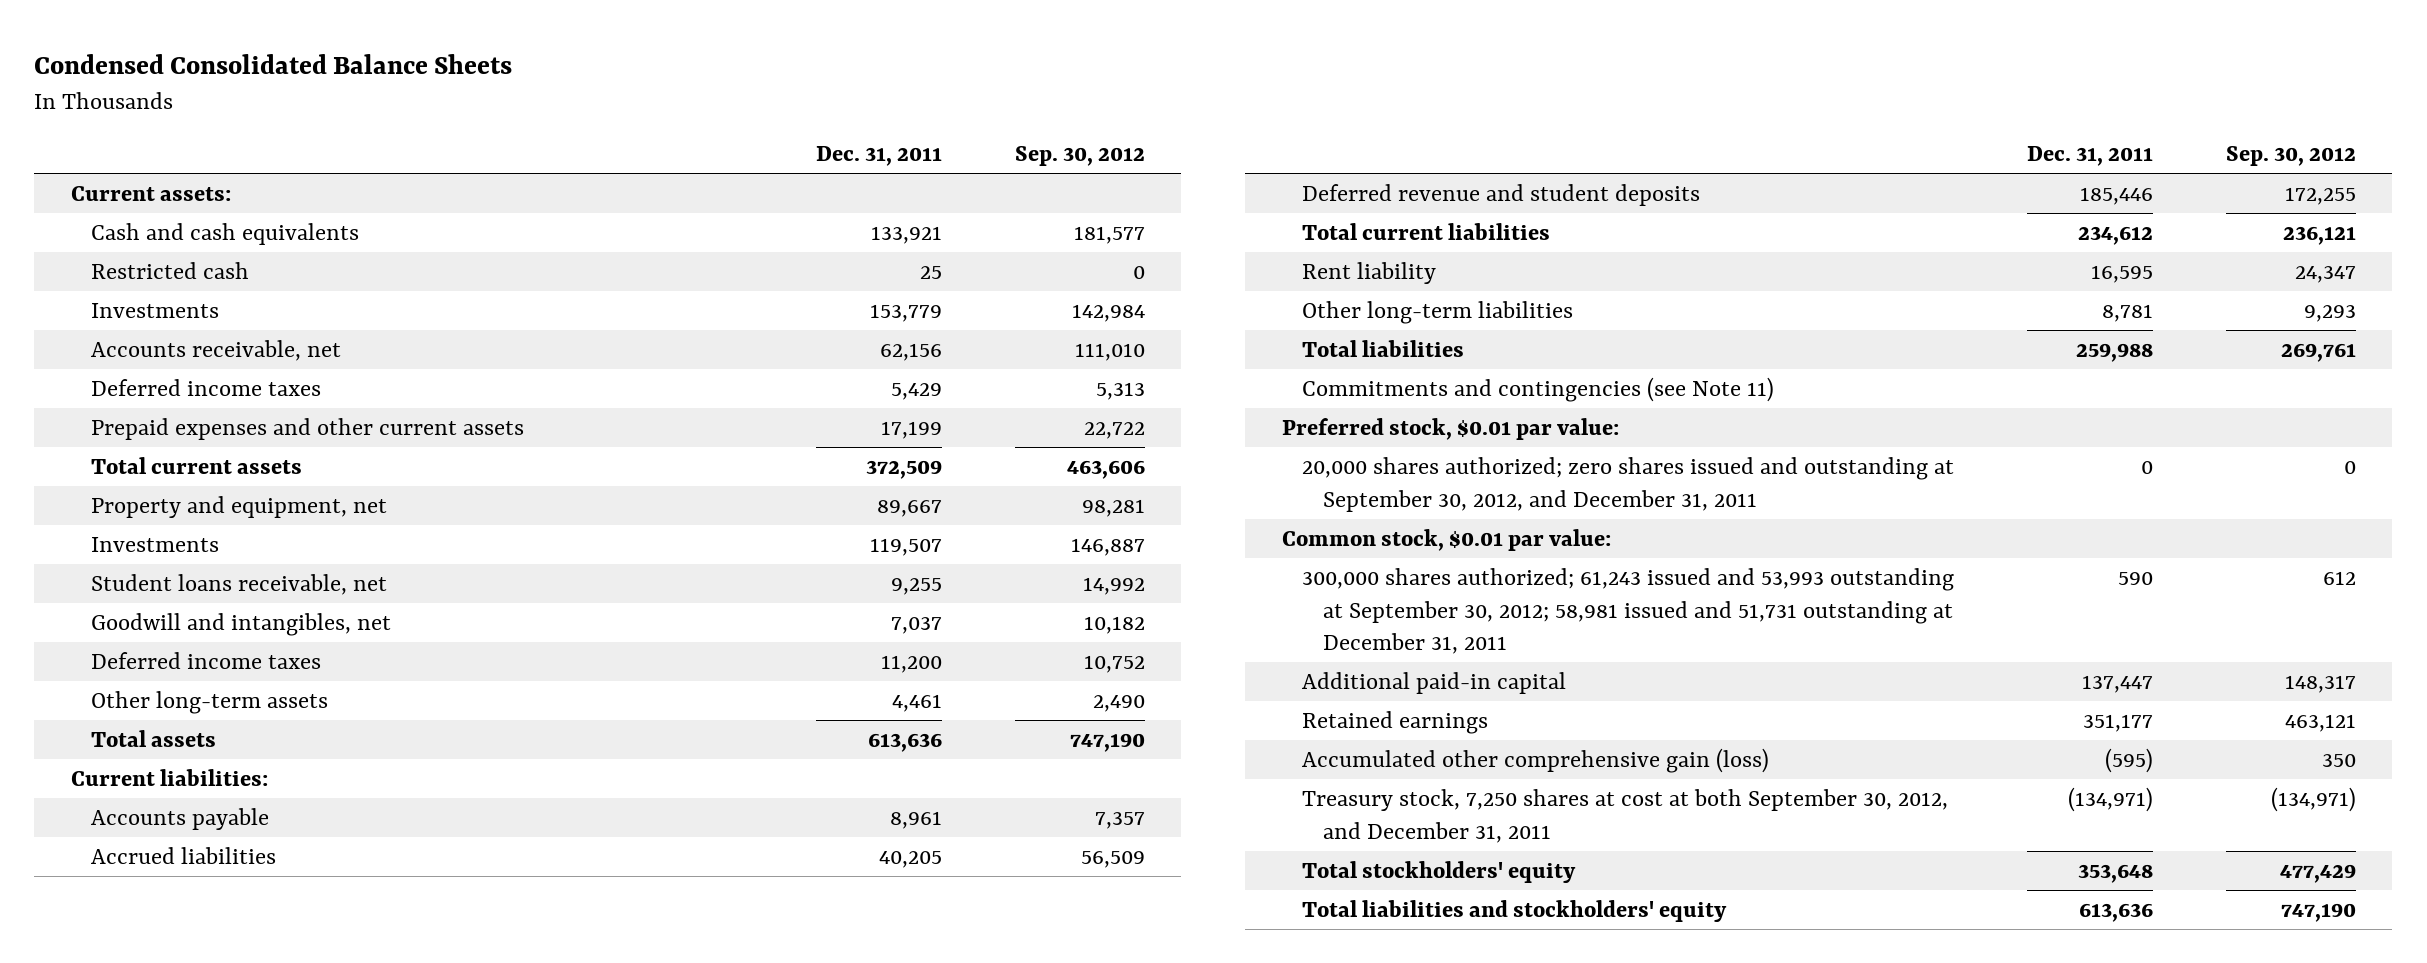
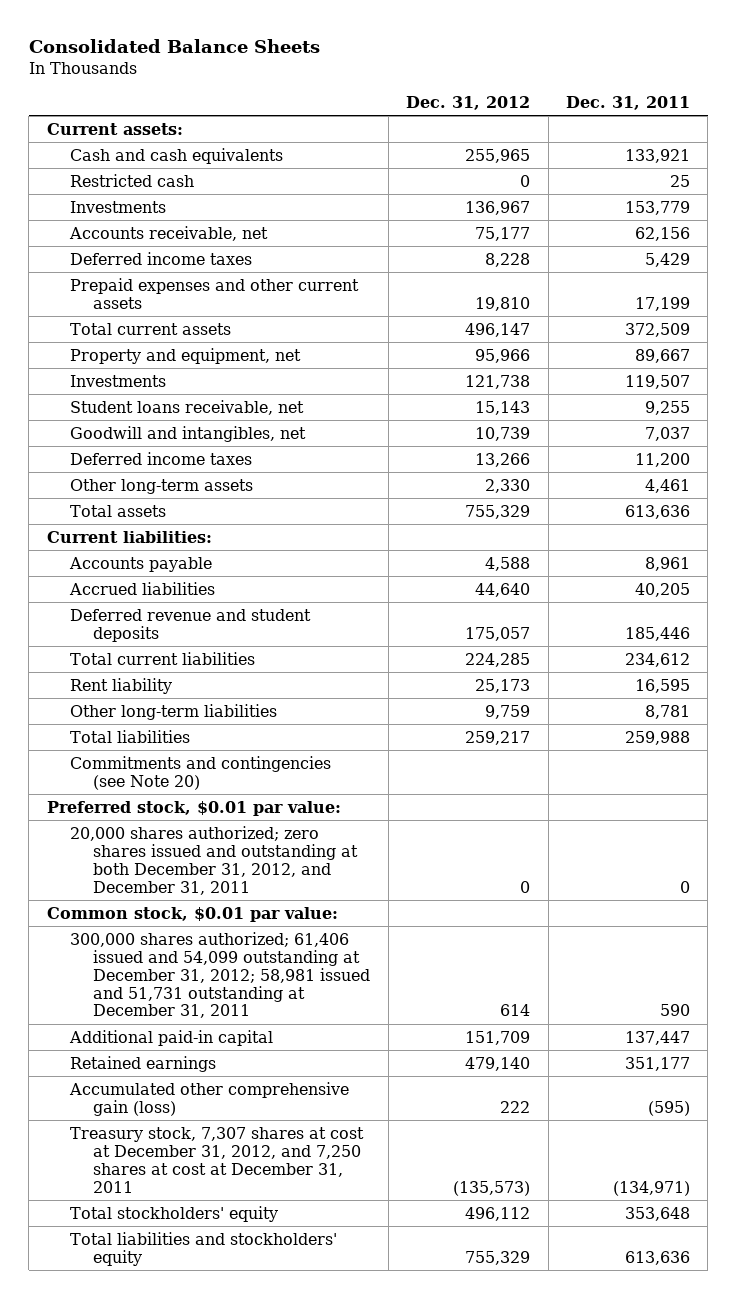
- Condensed Consolidated Balance Sheets
+ Consolidated Balance Sheets
- | Dec. 31, 2011 | Sep. 30, 2012
+ | Dec. 31, 2012 | Dec. 31, 2011
- Commitments and contingencies (see Note 11)
+ Commitments and contingencies (see Note 20)
- 20,000 shares authorized; zero shares issued and outstanding at September 30, 2012, and December 31, 2011 | 0 | 0
+ 20,000 shares authorized; zero shares issued and outstanding at both December 31, 2012, and December 31, 2011 | 0 | 0
- 300,000 shares authorized; 61,243 issued and 53,993 outstanding at September 30, 2012; 58,981 issued and 51,731 outstanding at December 31, 2011 | 590 | 612
+ 300,000 shares authorized; 61,406 issued and 54,099 outstanding at December 31, 2012; 58,981 issued and 51,731 outstanding at December 31, 2011 | 614 | 590
- Treasury stock, 7,250 shares at cost at both September 30, 2012, and December 31, 2011 | (134,971) | (134,971)
+ Treasury stock, 7,307 shares at cost at December 31, 2012, and 7,250 shares at cost at December 31, 2011 | (135,573) | (134,971)

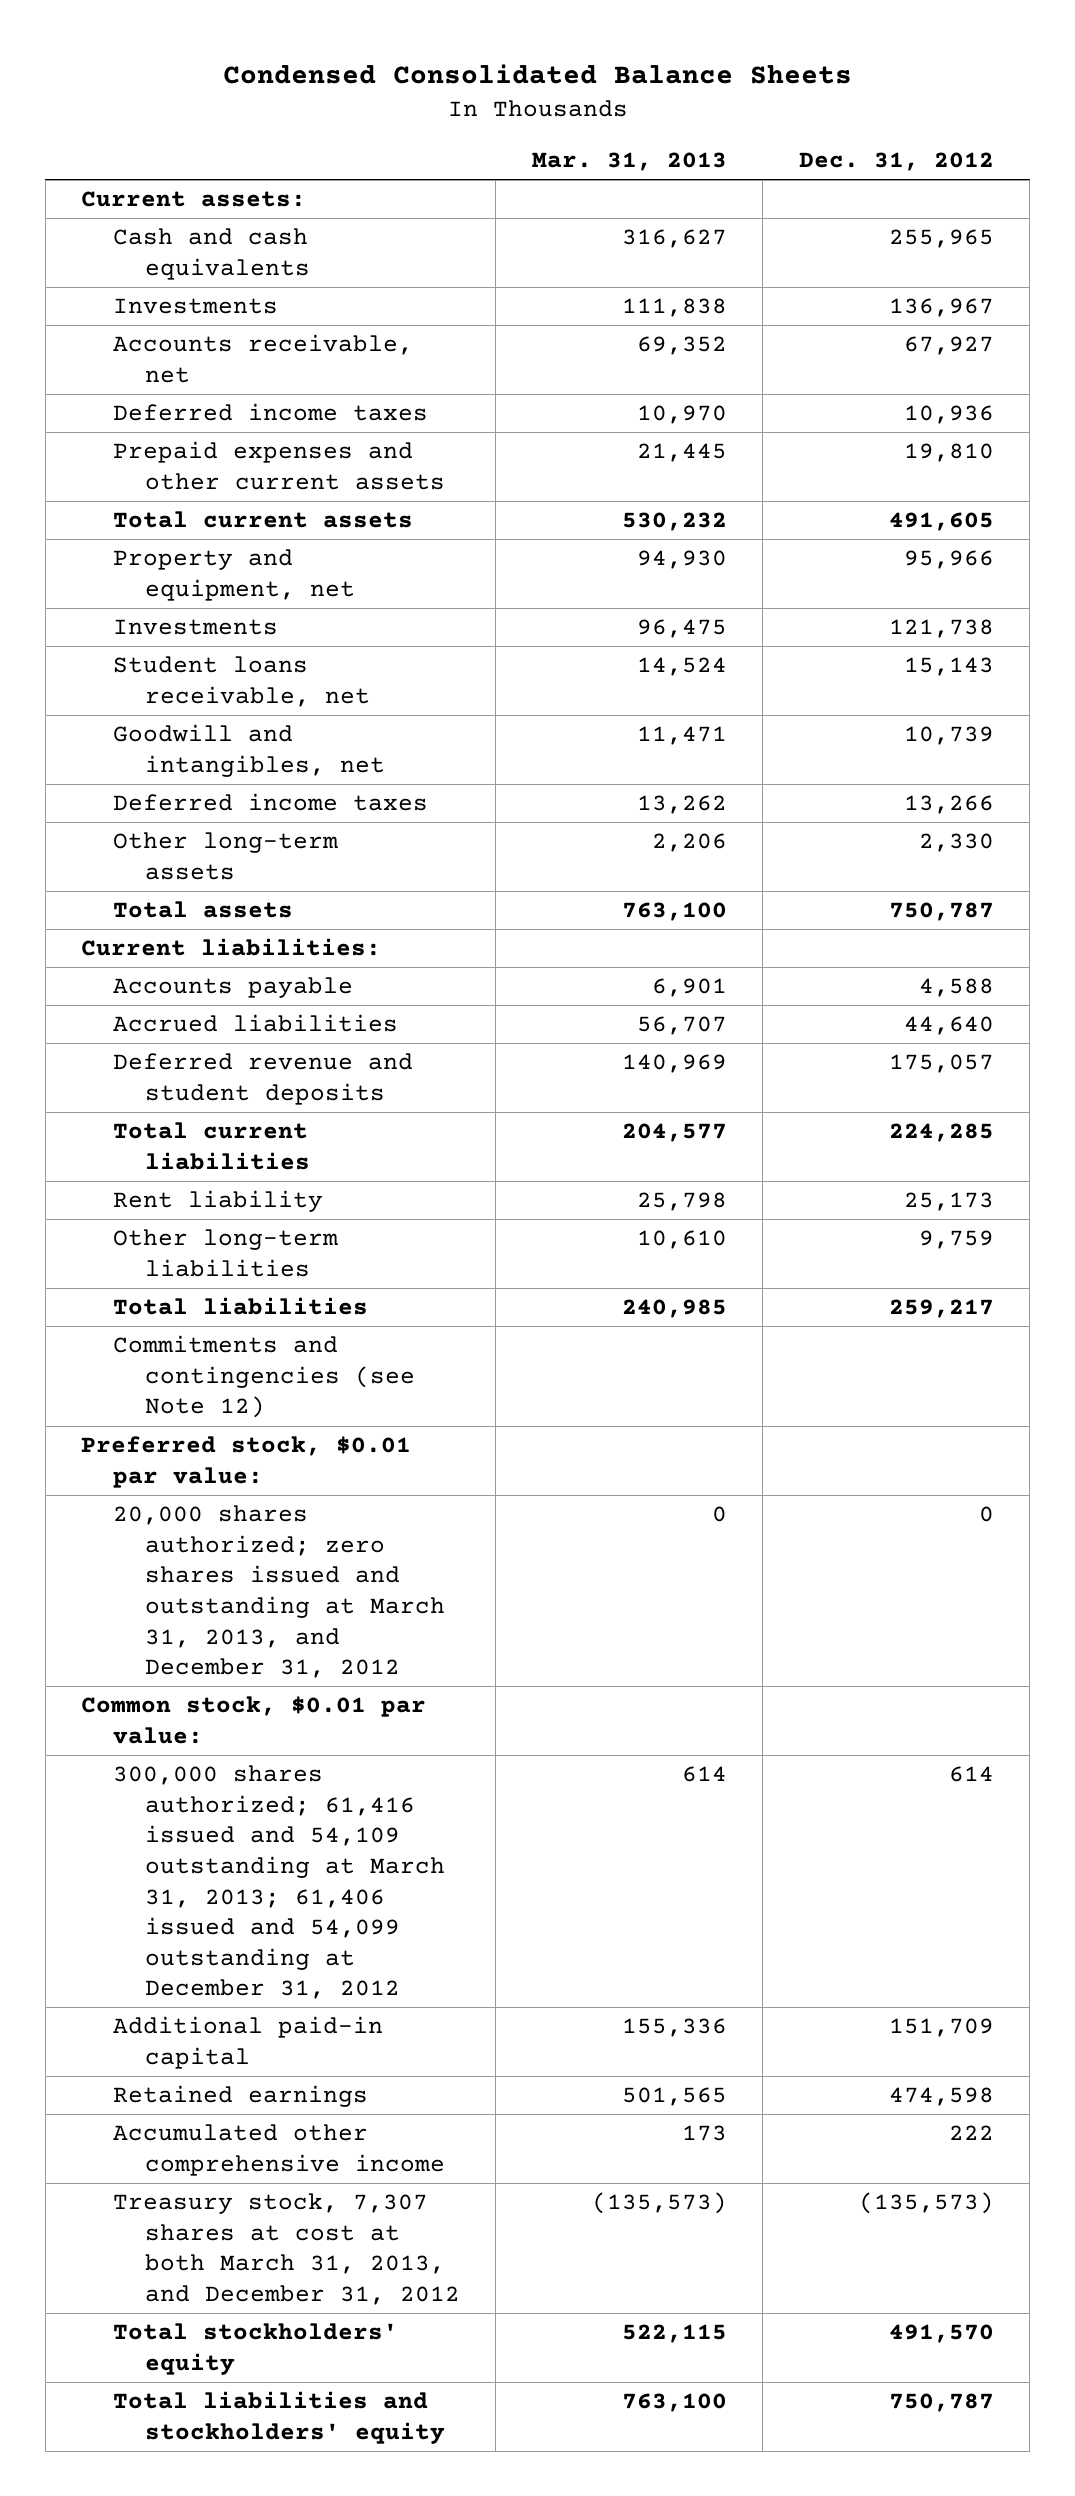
- Consolidated Balance Sheets
+ Condensed Consolidated Balance Sheets
- | Dec. 31, 2012 | Dec. 31, 2011
+ | Mar. 31, 2013 | Dec. 31, 2012
- Restricted cash | 0 | 25
- Accounts receivable, net | 75,177 | 62,156
- Deferred income taxes | 8,228 | 5,429
+ Accounts receivable, net | 69,352 | 67,927
+ Deferred income taxes | 10,970 | 10,936
- Total current assets | 496,147 | 372,509
+ Total current assets | 530,232 | 491,605
- Total assets | 755,329 | 613,636
+ Total assets | 763,100 | 750,787
- Commitments and contingencies (see Note 20)
+ Commitments and contingencies (see Note 12)
- 20,000 shares authorized; zero shares issued and outstanding at both December 31, 2012, and December 31, 2011 | 0 | 0
+ 20,000 shares authorized; zero shares issued and outstanding at March 31, 2013, and December 31, 2012 | 0 | 0
- 300,000 shares authorized; 61,406 issued and 54,099 outstanding at December 31, 2012; 58,981 issued and 51,731 outstanding at December 31, 2011 | 614 | 590
+ 300,000 shares authorized; 61,416 issued and 54,109 outstanding at March 31, 2013; 61,406 issued and 54,099 outstanding at December 31, 2012 | 614 | 614
- Retained earnings | 479,140 | 351,177
- Accumulated other comprehensive gain (loss) | 222 | (595)
- Treasury stock, 7,307 shares at cost at December 31, 2012, and 7,250 shares at cost at December 31, 2011 | (135,573) | (134,971)
- Total stockholders' equity | 496,112 | 353,648
- Total liabilities and stockholders' equity | 755,329 | 613,636
+ Retained earnings | 501,565 | 474,598
+ Accumulated other comprehensive income | 173 | 222
+ Treasury stock, 7,307 shares at cost at both March 31, 2013, and December 31, 2012 | (135,573) | (135,573)
+ Total stockholders' equity | 522,115 | 491,570
+ Total liabilities and stockholders' equity | 763,100 | 750,787

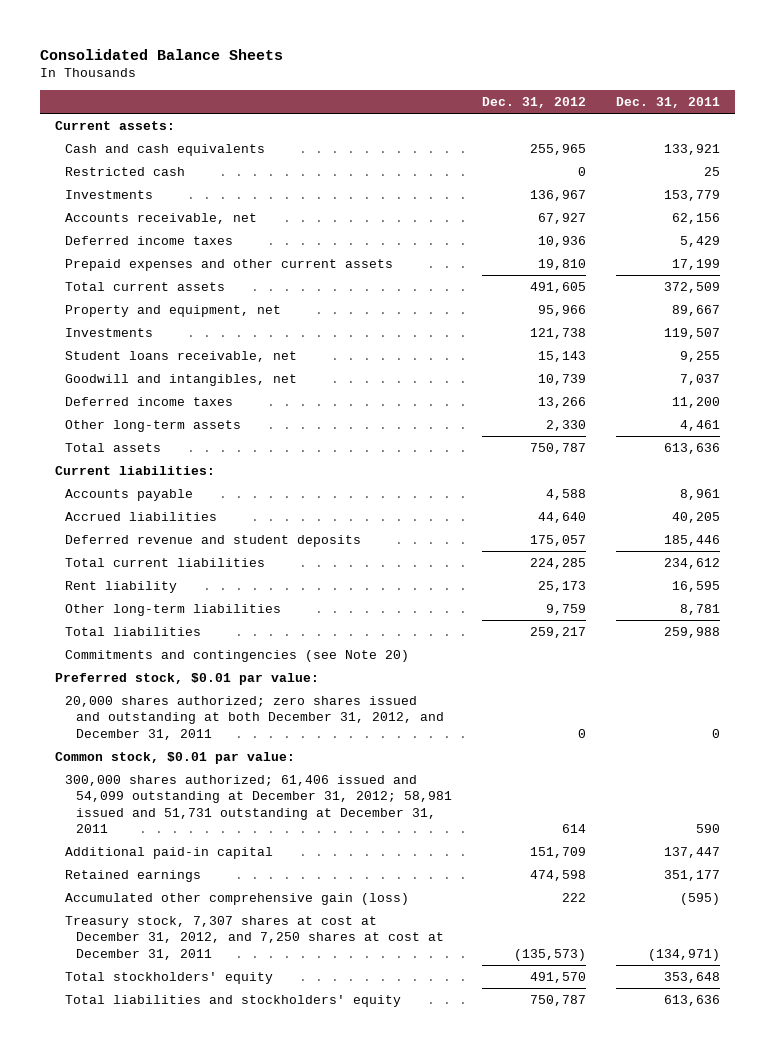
- Condensed Consolidated Balance Sheets
+ Consolidated Balance Sheets
- | Mar. 31, 2013 | Dec. 31, 2012
+ | Dec. 31, 2012 | Dec. 31, 2011
+ Restricted cash | 0 | 25
- Commitments and contingencies (see Note 12)
+ Commitments and contingencies (see Note 20)
- 20,000 shares authorized; zero shares issued and outstanding at March 31, 2013, and December 31, 2012 | 0 | 0
+ 20,000 shares authorized; zero shares issued and outstanding at both December 31, 2012, and December 31, 2011 | 0 | 0
- 300,000 shares authorized; 61,416 issued and 54,109 outstanding at March 31, 2013; 61,406 issued and 54,099 outstanding at December 31, 2012 | 614 | 614
+ 300,000 shares authorized; 61,406 issued and 54,099 outstanding at December 31, 2012; 58,981 issued and 51,731 outstanding at December 31, 2011 | 614 | 590
- Accumulated other comprehensive income | 173 | 222
- Treasury stock, 7,307 shares at cost at both March 31, 2013, and December 31, 2012 | (135,573) | (135,573)
+ Accumulated other comprehensive gain (loss) | 222 | (595)
+ Treasury stock, 7,307 shares at cost at December 31, 2012, and 7,250 shares at cost at December 31, 2011 | (135,573) | (134,971)

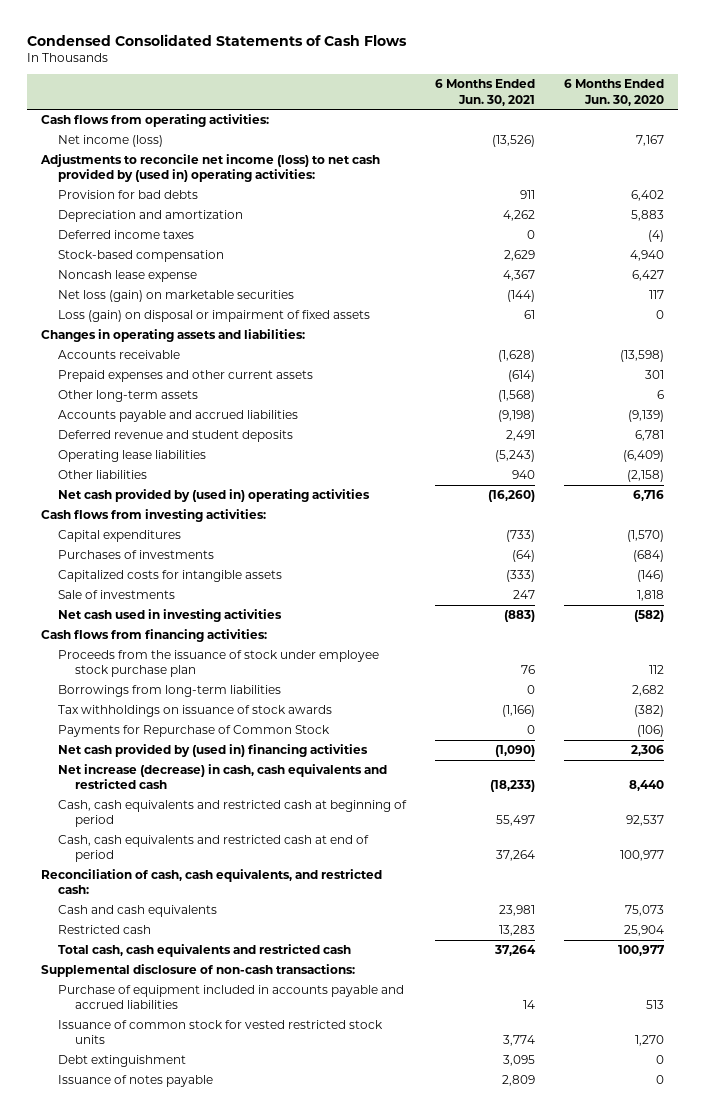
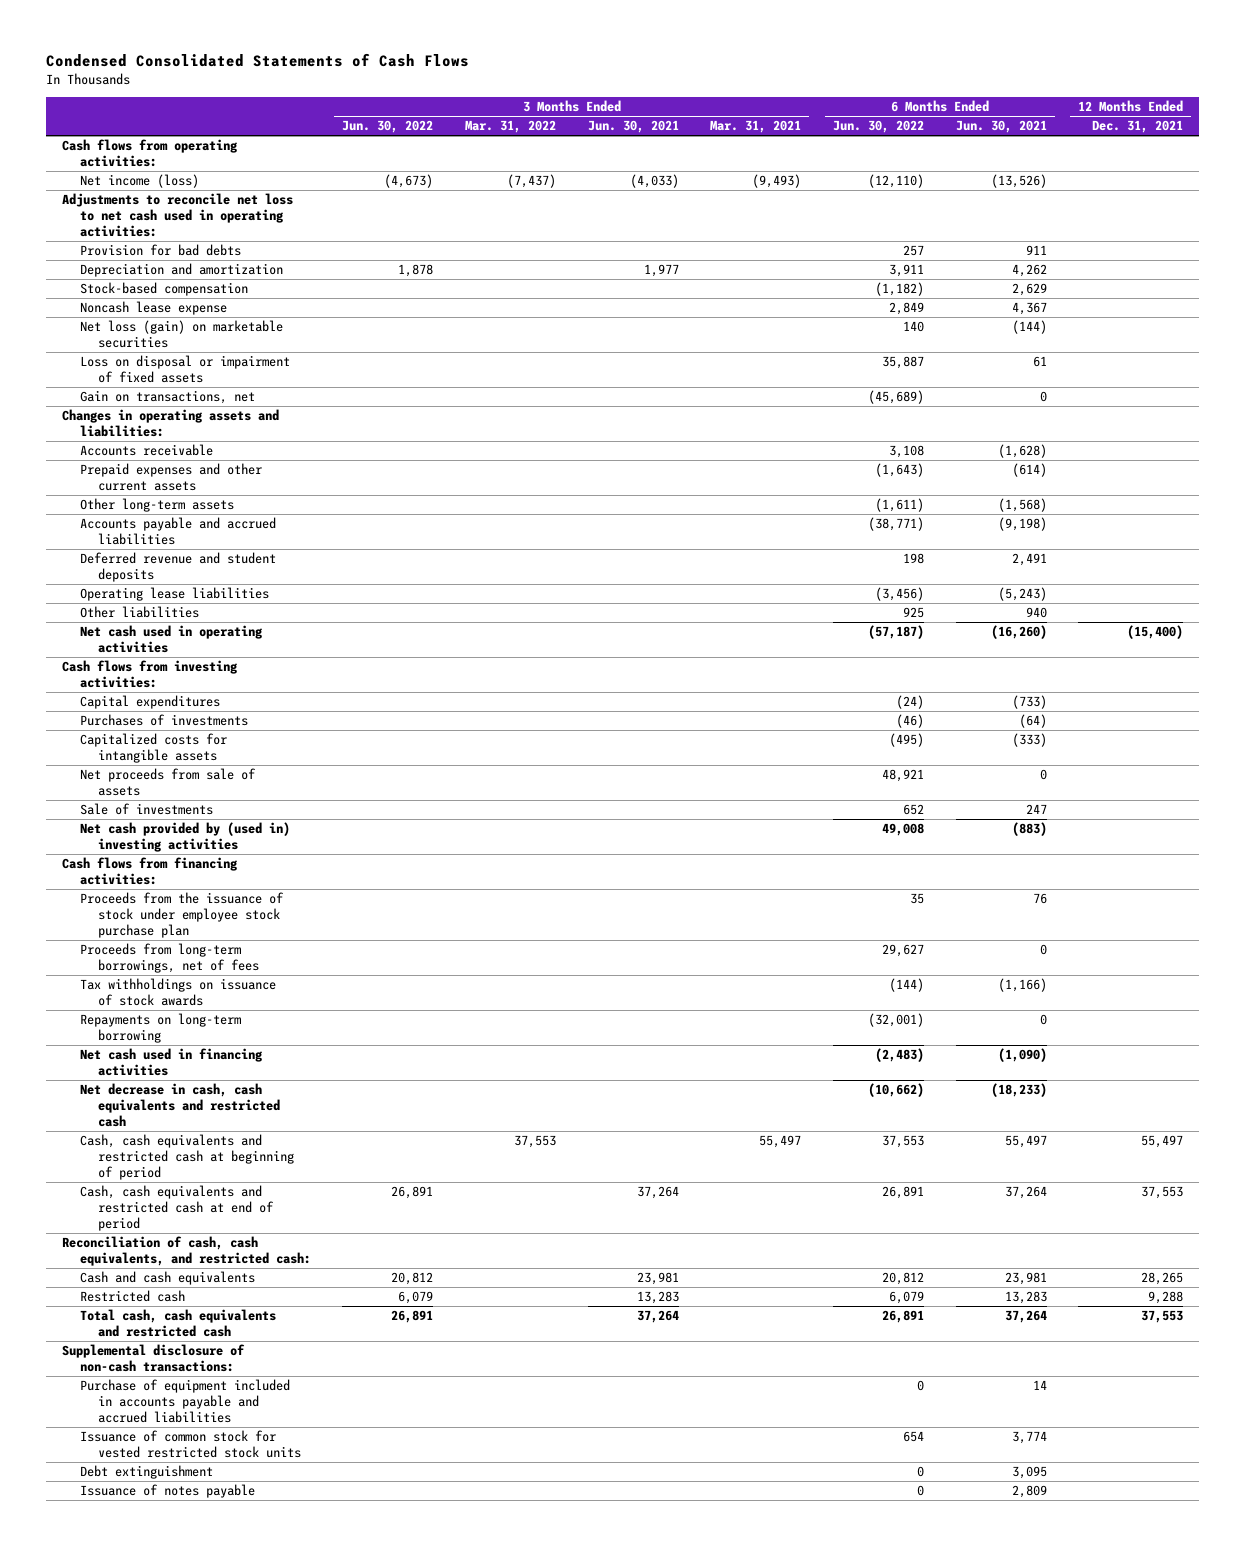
- | 6 Months Ended Jun. 30, 2021 | 6 Months Ended Jun. 30, 2020
+ | 3 Months Ended Jun. 30, 2022 | 3 Months Ended Mar. 31, 2022 | 3 Months Ended Jun. 30, 2021 | 3 Months Ended Mar. 31, 2021 | 6 Months Ended Jun. 30, 2022 | 6 Months Ended Jun. 30, 2021 | 12 Months Ended Dec. 31, 2021
- Adjustments to reconcile net income (loss) to net cash provided by (used in) operating activities:
+ Adjustments to reconcile net loss to net cash used in operating activities:
- Deferred income taxes | 0 | (4)
- Loss (gain) on disposal or impairment of fixed assets | 61 | 0
+ Loss on disposal or impairment of fixed assets | | | | | 35,887 | 61 |
+ Gain on transactions, net | | | | | (45,689) | 0 |
- Net cash provided by (used in) operating activities | (16,260) | 6,716
+ Net cash used in operating activities | | | | | (57,187) | (16,260) | (15,400)
+ Net proceeds from sale of assets | | | | | 48,921 | 0 |
- Net cash used in investing activities | (883) | (582)
+ Net cash provided by (used in) investing activities | | | | | 49,008 | (883) |
- Borrowings from long-term liabilities | 0 | 2,682
+ Proceeds from long-term borrowings, net of fees | | | | | 29,627 | 0 |
- Payments for Repurchase of Common Stock | 0 | (106)
- Net cash provided by (used in) financing activities | (1,090) | 2,306
- Net increase (decrease) in cash, cash equivalents and restricted cash | (18,233) | 8,440
+ Repayments on long-term borrowing | | | | | (32,001) | 0 |
+ Net cash used in financing activities | | | | | (2,483) | (1,090) |
+ Net decrease in cash, cash equivalents and restricted cash | | | | | (10,662) | (18,233) |

